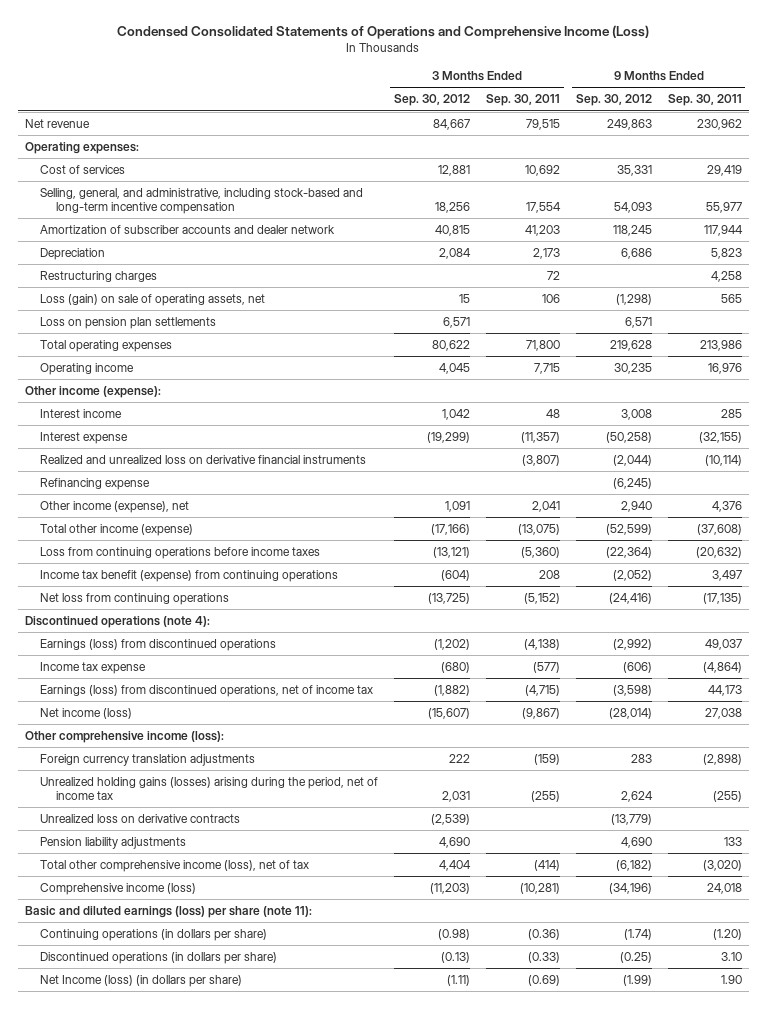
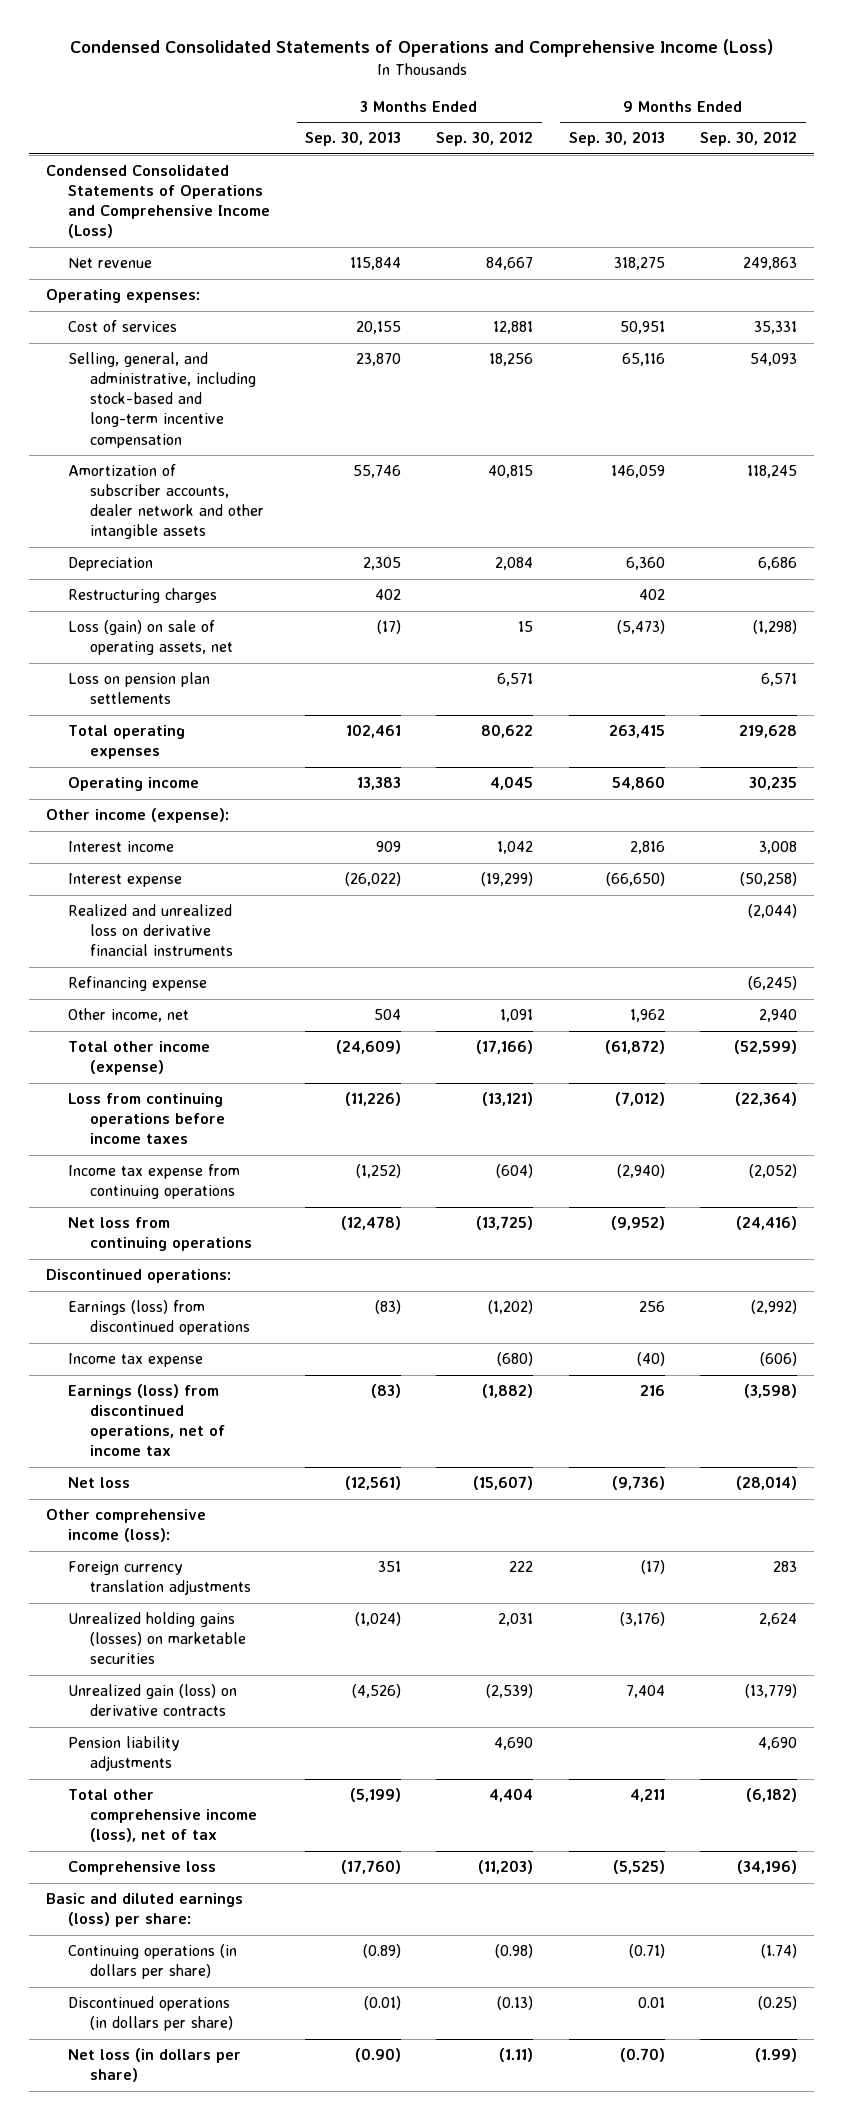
- | 3 Months Ended Sep. 30, 2012 | 3 Months Ended Sep. 30, 2011 | 9 Months Ended Sep. 30, 2012 | 9 Months Ended Sep. 30, 2011
+ | 3 Months Ended Sep. 30, 2013 | 3 Months Ended Sep. 30, 2012 | 9 Months Ended Sep. 30, 2013 | 9 Months Ended Sep. 30, 2012
+ Condensed Consolidated Statements of Operations and Comprehensive Income (Loss)
- Amortization of subscriber accounts and dealer network | 40,815 | 41,203 | 118,245 | 117,944
+ Amortization of subscriber accounts, dealer network and other intangible assets | 55,746 | 40,815 | 146,059 | 118,245
- Other income (expense), net | 1,091 | 2,041 | 2,940 | 4,376
+ Other income, net | 504 | 1,091 | 1,962 | 2,940
- Income tax benefit (expense) from continuing operations | (604) | 208 | (2,052) | 3,497
+ Income tax expense from continuing operations | (1,252) | (604) | (2,940) | (2,052)
- Discontinued operations (note 4):
+ Discontinued operations:
- Net income (loss) | (15,607) | (9,867) | (28,014) | 27,038
+ Net loss | (12,561) | (15,607) | (9,736) | (28,014)
- Unrealized holding gains (losses) arising during the period, net of income tax | 2,031 | (255) | 2,624 | (255)
- Unrealized loss on derivative contracts | (2,539) | | (13,779) |
+ Unrealized holding gains (losses) on marketable securities | (1,024) | 2,031 | (3,176) | 2,624
+ Unrealized gain (loss) on derivative contracts | (4,526) | (2,539) | 7,404 | (13,779)
- Comprehensive income (loss) | (11,203) | (10,281) | (34,196) | 24,018
- Basic and diluted earnings (loss) per share (note 11):
+ Comprehensive loss | (17,760) | (11,203) | (5,525) | (34,196)
+ Basic and diluted earnings (loss) per share:
- Net Income (loss) (in dollars per share) | (1.11) | (0.69) | (1.99) | 1.90
+ Net loss (in dollars per share) | (0.90) | (1.11) | (0.70) | (1.99)

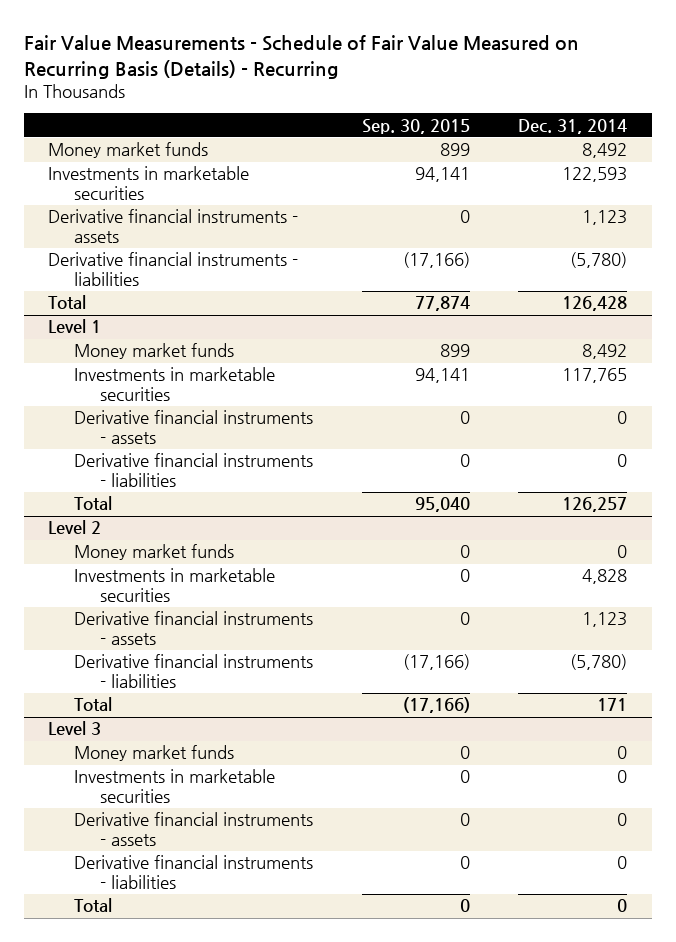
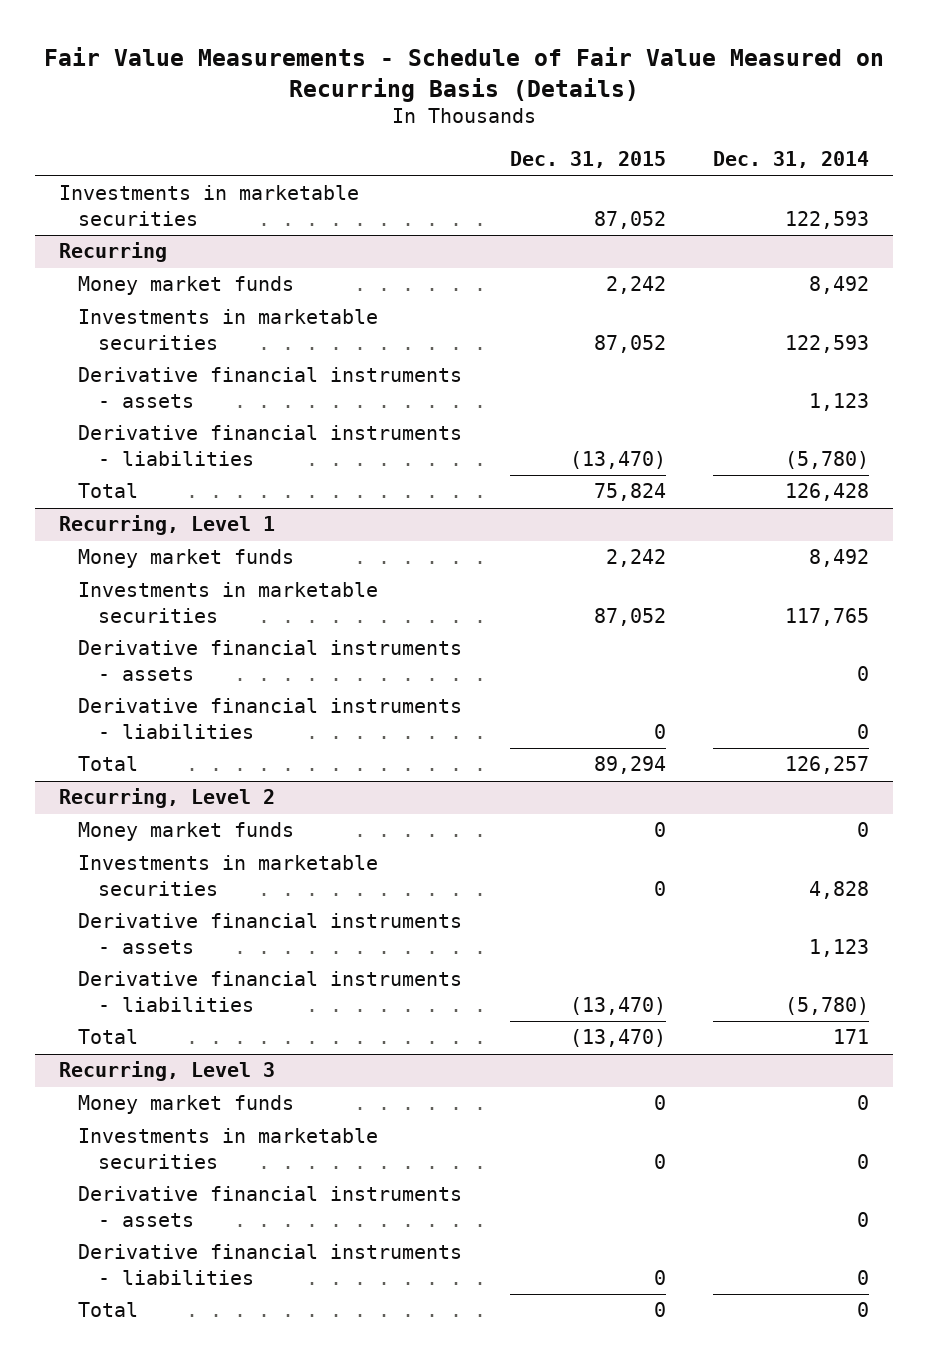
- Fair Value Measurements - Schedule of Fair Value Measured on Recurring Basis (Details) - Recurring
+ Fair Value Measurements - Schedule of Fair Value Measured on Recurring Basis (Details)
- | Sep. 30, 2015 | Dec. 31, 2014
+ | Dec. 31, 2015 | Dec. 31, 2014
+ Investments in marketable securities | 87,052 | 122,593
+ Recurring
- Level 1
+ Recurring, Level 1
- Level 2
+ Recurring, Level 2
- Level 3
+ Recurring, Level 3

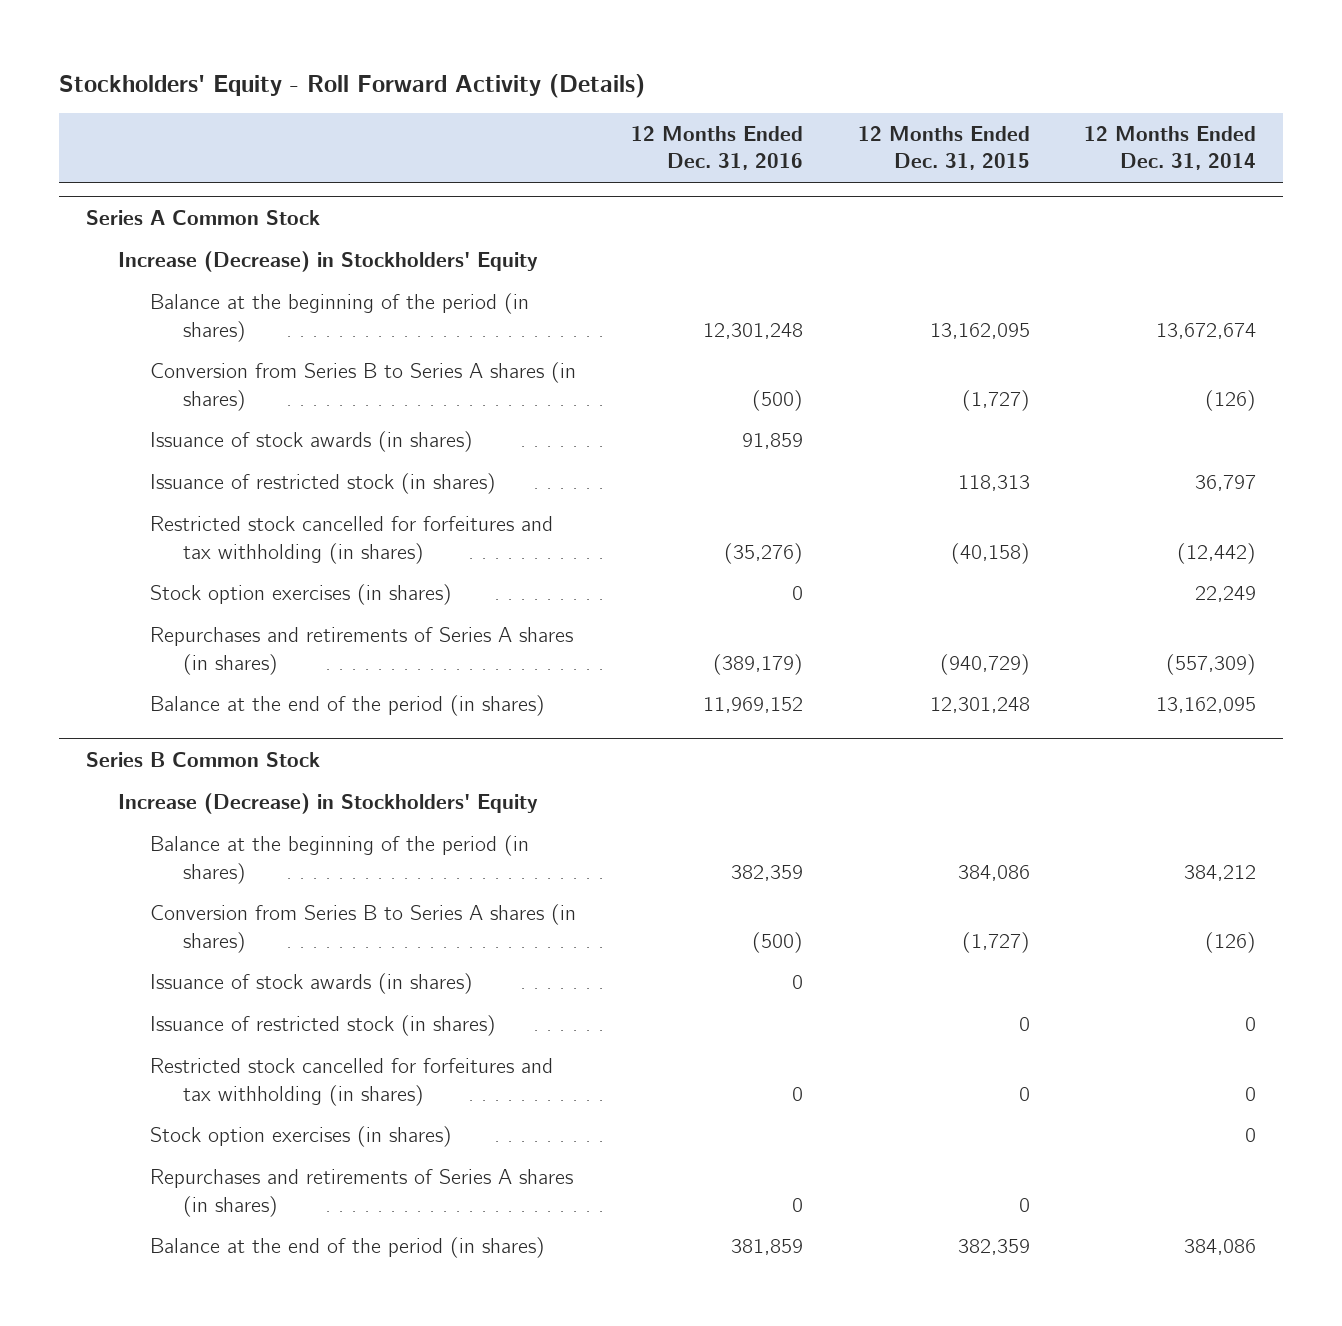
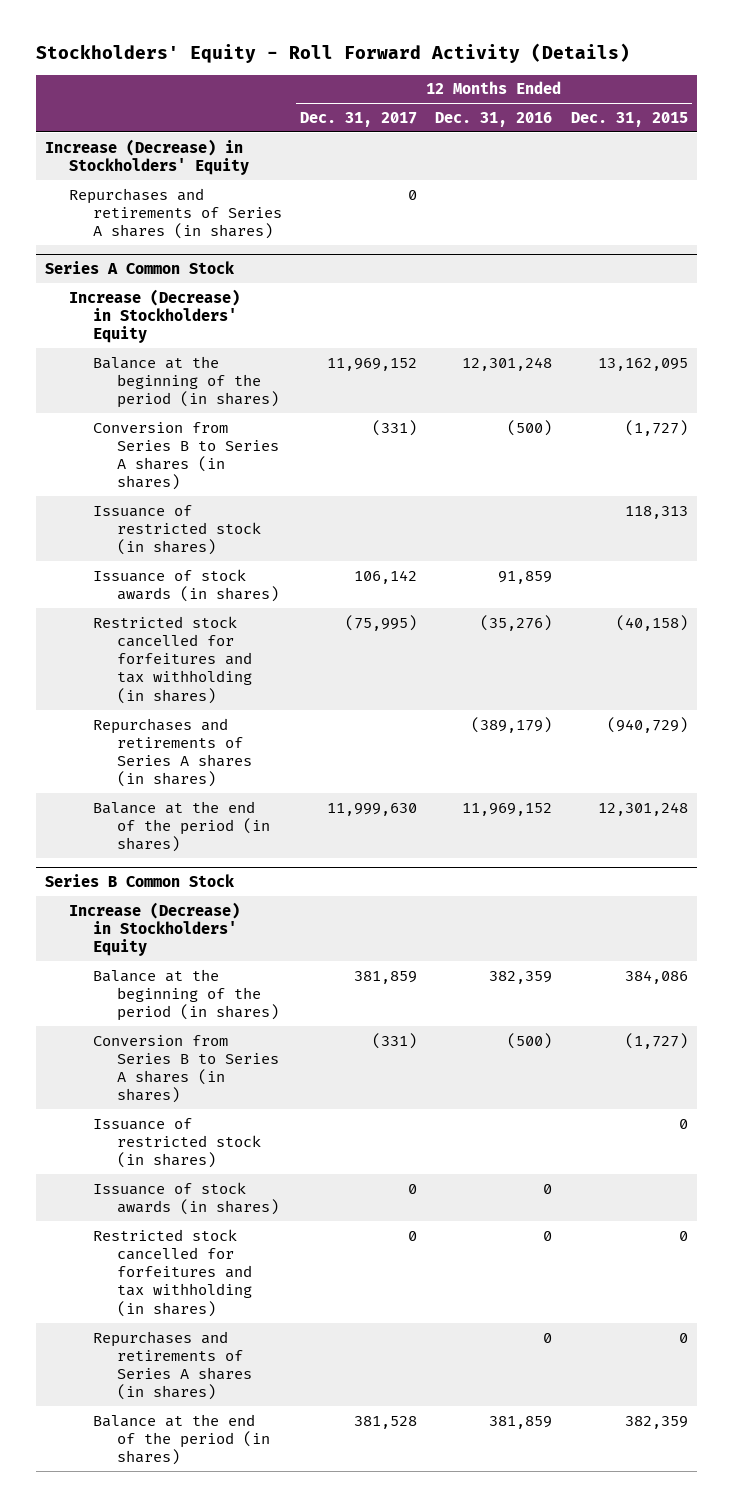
- | 12 Months Ended Dec. 31, 2016 | 12 Months Ended Dec. 31, 2015 | 12 Months Ended Dec. 31, 2014
+ | 12 Months Ended Dec. 31, 2017 | 12 Months Ended Dec. 31, 2016 | 12 Months Ended Dec. 31, 2015
+ Increase (Decrease) in Stockholders' Equity
+ Repurchases and retirements of Series A shares (in shares) | 0 | |
@ Series A Common Stock
moved down: Issuance of stock awards (in shares) | 106,142 | 91,859 |
- Stock option exercises (in shares) | 0 | | 22,249
@ Series B Common Stock
moved down: Issuance of stock awards (in shares) | 0 | 0 |
- Stock option exercises (in shares) | | | 0

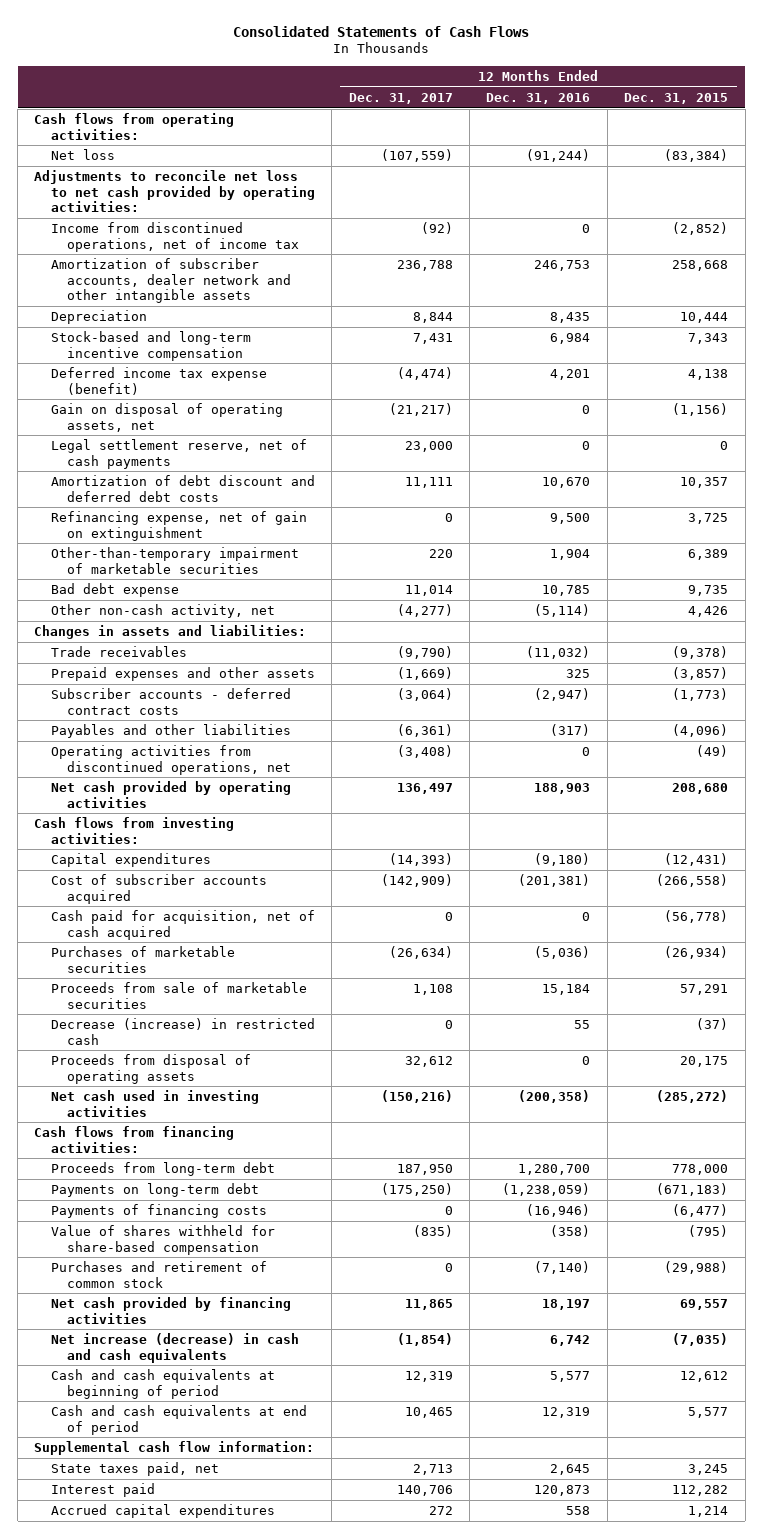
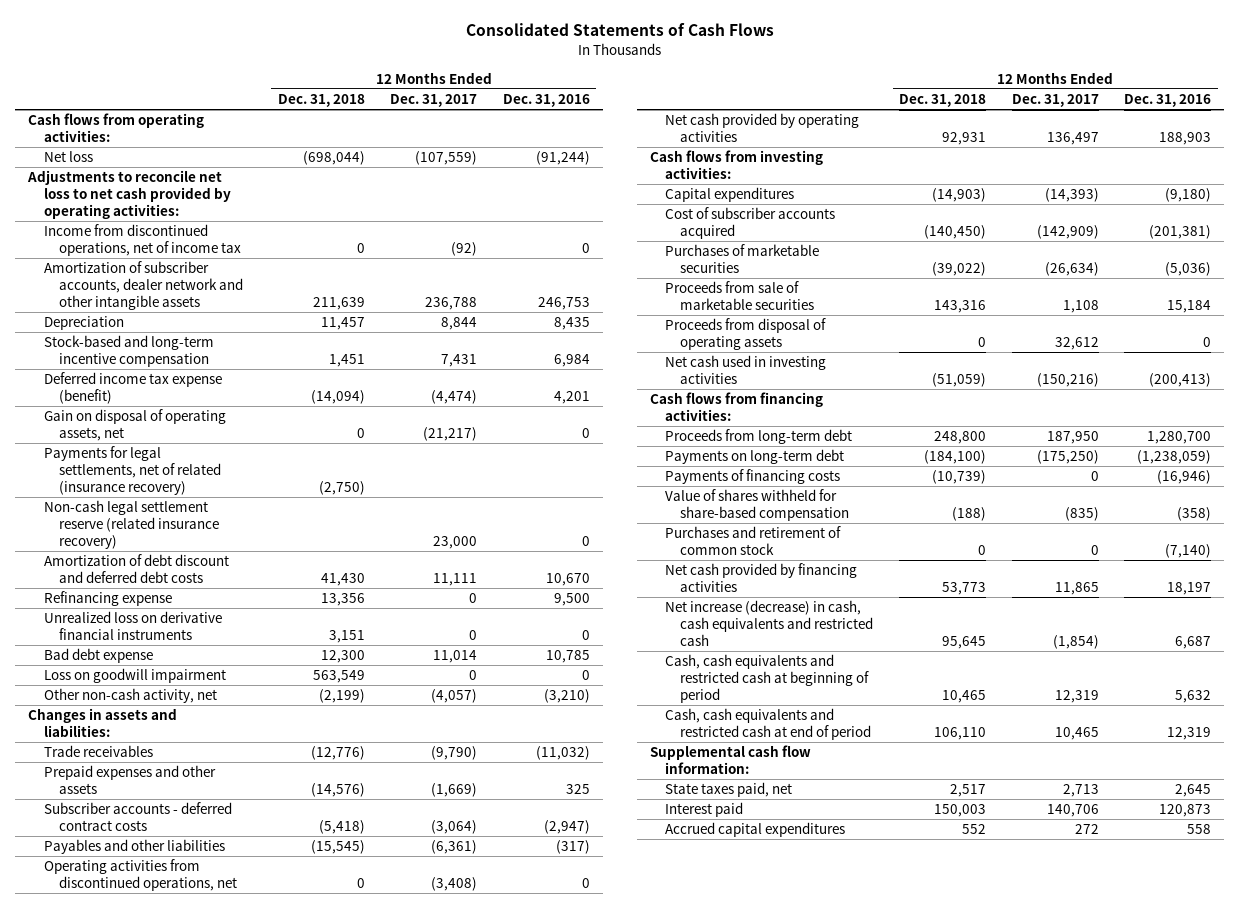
- | 12 Months Ended Dec. 31, 2017 | 12 Months Ended Dec. 31, 2016 | 12 Months Ended Dec. 31, 2015
+ | 12 Months Ended Dec. 31, 2018 | 12 Months Ended Dec. 31, 2017 | 12 Months Ended Dec. 31, 2016
- Legal settlement reserve, net of cash payments | 23,000 | 0 | 0
+ Payments for legal settlements, net of related (insurance recovery) | (2,750) | |
+ Non-cash legal settlement reserve (related insurance recovery) | | 23,000 | 0
- Refinancing expense, net of gain on extinguishment | 0 | 9,500 | 3,725
- Other-than-temporary impairment of marketable securities | 220 | 1,904 | 6,389
+ Refinancing expense | 13,356 | 0 | 9,500
+ Unrealized loss on derivative financial instruments | 3,151 | 0 | 0
- Other non-cash activity, net | (4,277) | (5,114) | 4,426
+ Loss on goodwill impairment | 563,549 | 0 | 0
+ Other non-cash activity, net | (2,199) | (4,057) | (3,210)
- Cash paid for acquisition, net of cash acquired | 0 | 0 | (56,778)
- Decrease (increase) in restricted cash | 0 | 55 | (37)
- Net cash used in investing activities | (150,216) | (200,358) | (285,272)
+ Net cash used in investing activities | (51,059) | (150,216) | (200,413)
- Net increase (decrease) in cash and cash equivalents | (1,854) | 6,742 | (7,035)
- Cash and cash equivalents at beginning of period | 12,319 | 5,577 | 12,612
- Cash and cash equivalents at end of period | 10,465 | 12,319 | 5,577
+ Net increase (decrease) in cash, cash equivalents and restricted cash | 95,645 | (1,854) | 6,687
+ Cash, cash equivalents and restricted cash at beginning of period | 10,465 | 12,319 | 5,632
+ Cash, cash equivalents and restricted cash at end of period | 106,110 | 10,465 | 12,319

